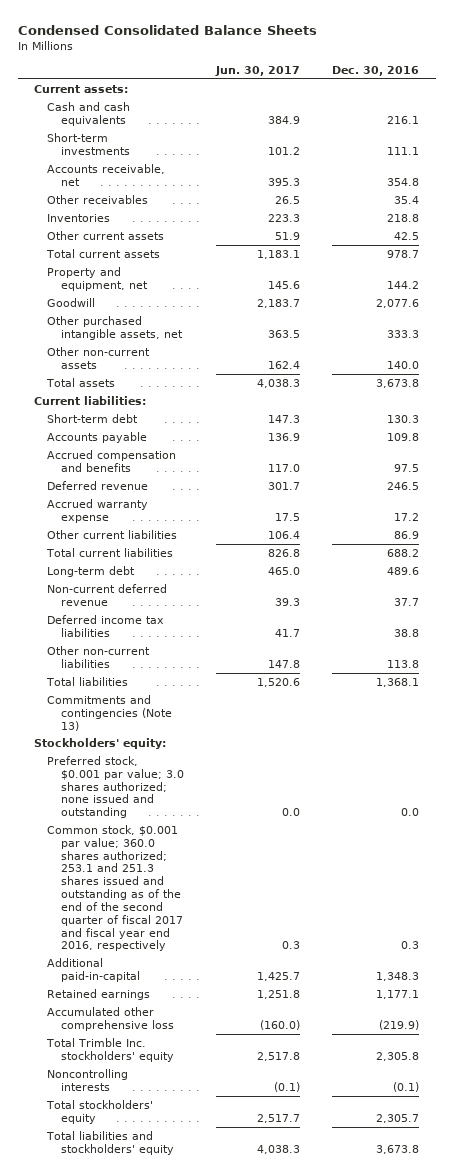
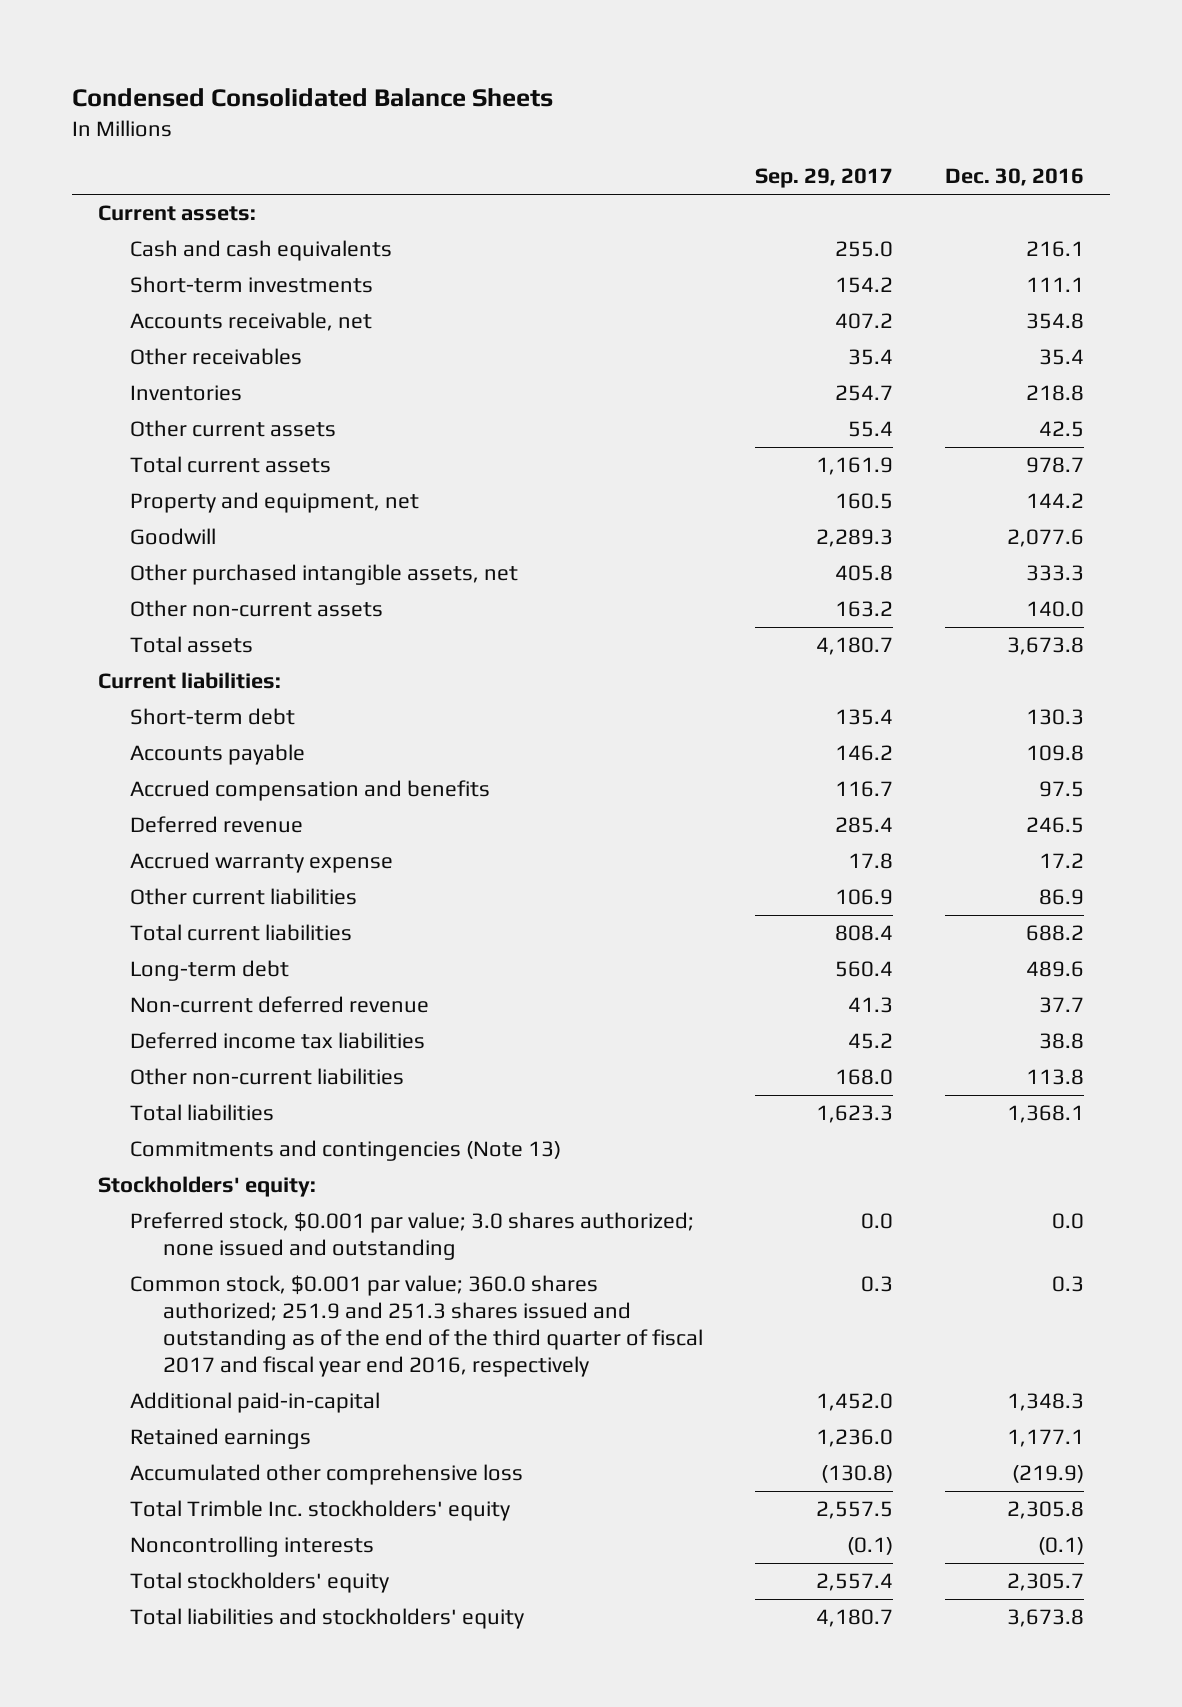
- | Jun. 30, 2017 | Dec. 30, 2016
+ | Sep. 29, 2017 | Dec. 30, 2016
- Common stock, $0.001 par value; 360.0 shares authorized; 253.1 and 251.3 shares issued and outstanding as of the end of the second quarter of fiscal 2017 and fiscal year end 2016, respectively | 0.3 | 0.3
+ Common stock, $0.001 par value; 360.0 shares authorized; 251.9 and 251.3 shares issued and outstanding as of the end of the third quarter of fiscal 2017 and fiscal year end 2016, respectively | 0.3 | 0.3

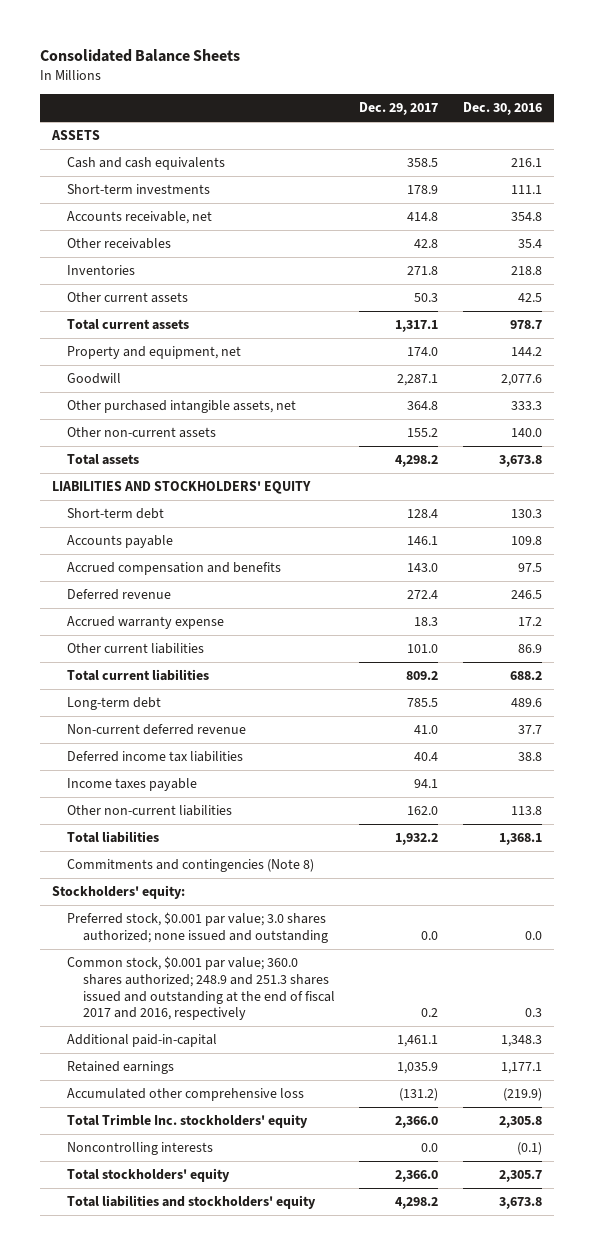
- Condensed Consolidated Balance Sheets
+ Consolidated Balance Sheets
- | Sep. 29, 2017 | Dec. 30, 2016
+ | Dec. 29, 2017 | Dec. 30, 2016
- Current assets:
+ ASSETS
- Current liabilities:
+ LIABILITIES AND STOCKHOLDERS' EQUITY
+ Income taxes payable | 94.1 |
- Commitments and contingencies (Note 13)
+ Commitments and contingencies (Note 8)
- Common stock, $0.001 par value; 360.0 shares authorized; 251.9 and 251.3 shares issued and outstanding as of the end of the third quarter of fiscal 2017 and fiscal year end 2016, respectively | 0.3 | 0.3
+ Common stock, $0.001 par value; 360.0 shares authorized; 248.9 and 251.3 shares issued and outstanding at the end of fiscal 2017 and 2016, respectively | 0.2 | 0.3

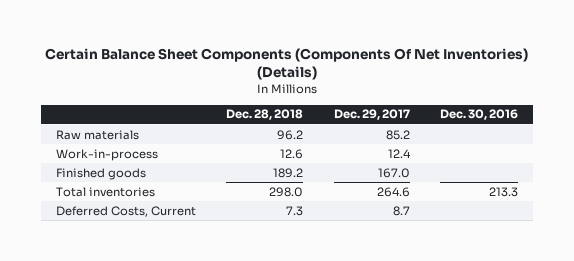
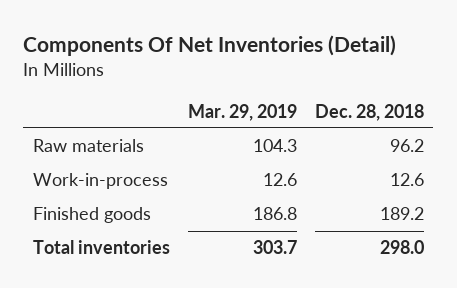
- Certain Balance Sheet Components (Components Of Net Inventories) (Details)
+ Components Of Net Inventories (Detail)
- | Dec. 28, 2018 | Dec. 29, 2017 | Dec. 30, 2016
+ | Mar. 29, 2019 | Dec. 28, 2018
- Deferred Costs, Current | 7.3 | 8.7 |

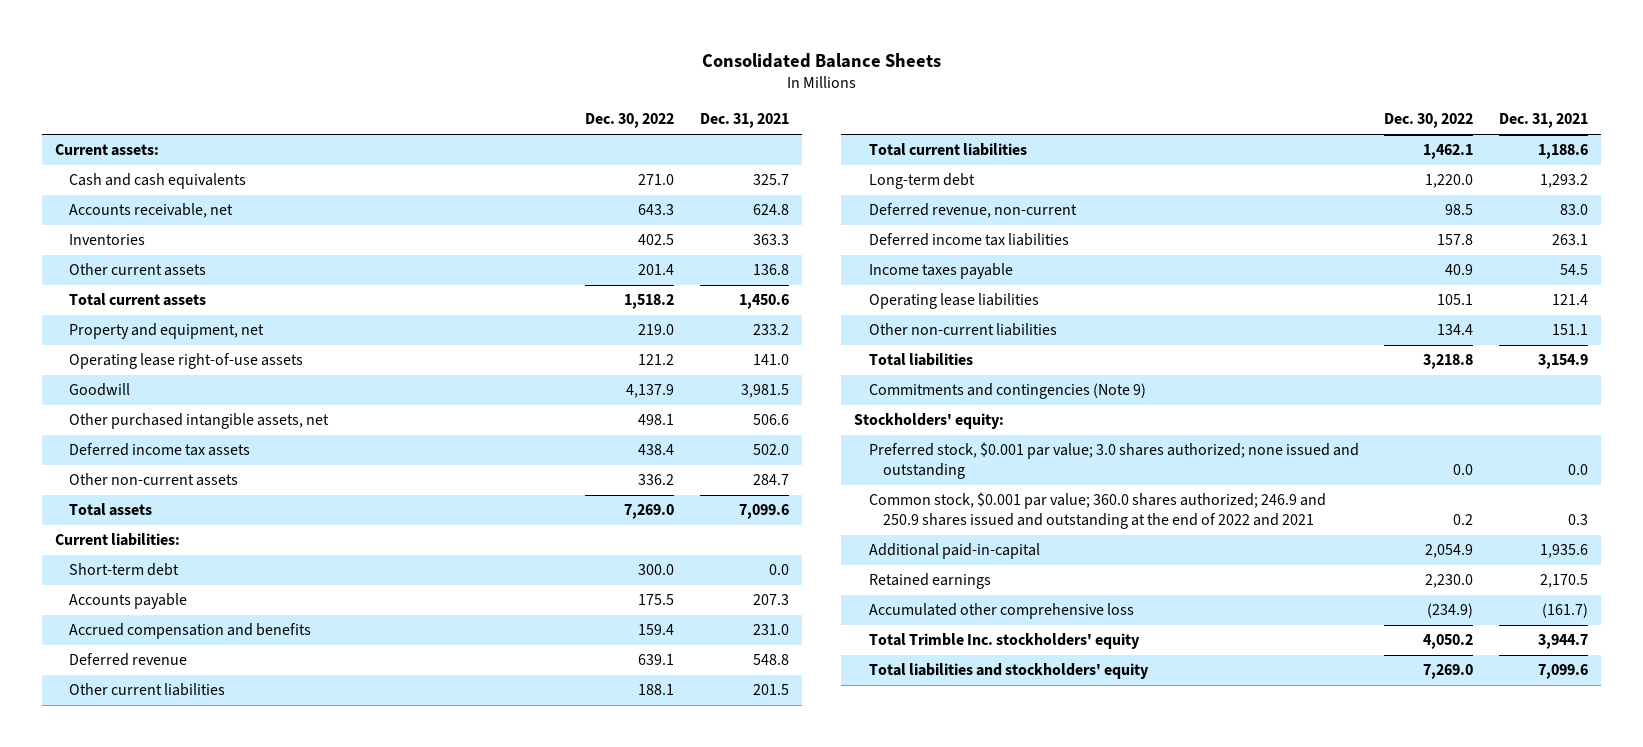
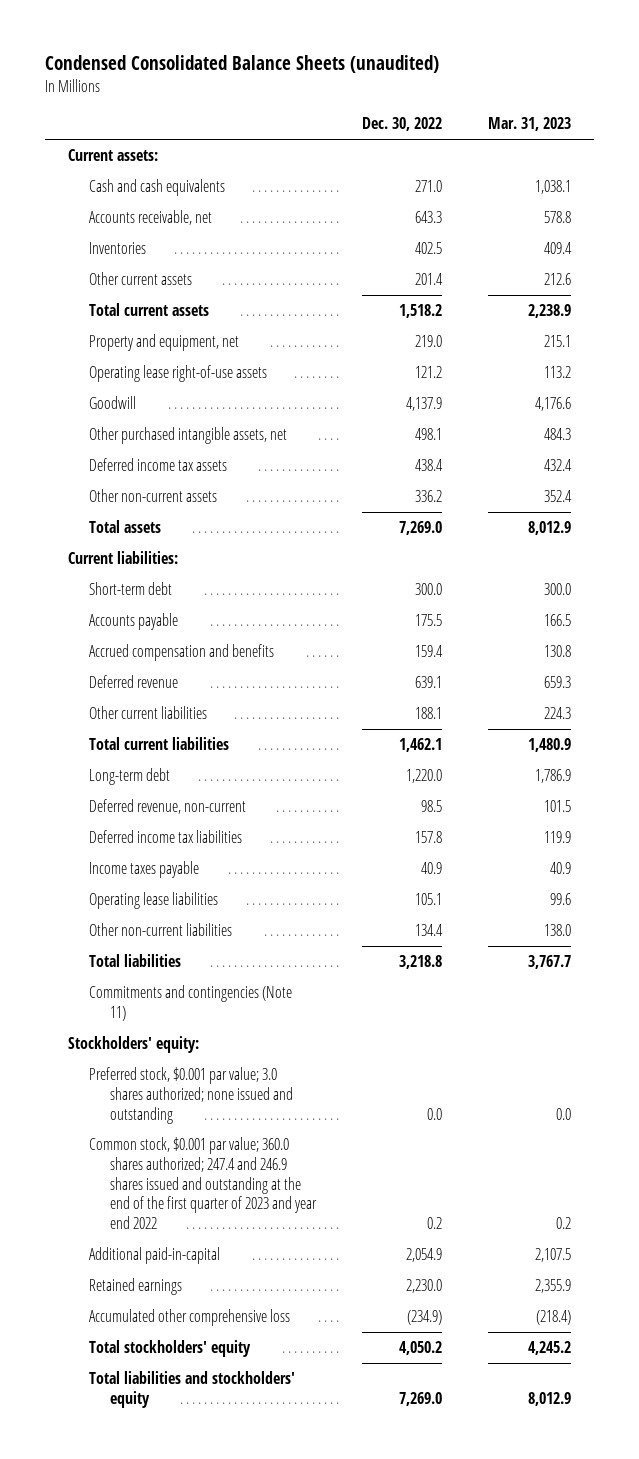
- Consolidated Balance Sheets
+ Condensed Consolidated Balance Sheets (unaudited)
- | Dec. 30, 2022 | Dec. 31, 2021
+ | Dec. 30, 2022 | Mar. 31, 2023
- Commitments and contingencies (Note 9)
+ Commitments and contingencies (Note 11)
- Common stock, $0.001 par value; 360.0 shares authorized; 246.9 and 250.9 shares issued and outstanding at the end of 2022 and 2021 | 0.2 | 0.3
+ Common stock, $0.001 par value; 360.0 shares authorized; 247.4 and 246.9 shares issued and outstanding at the end of the first quarter of 2023 and year end 2022 | 0.2 | 0.2
- Total Trimble Inc. stockholders' equity | 4,050.2 | 3,944.7
+ Total stockholders' equity | 4,050.2 | 4,245.2

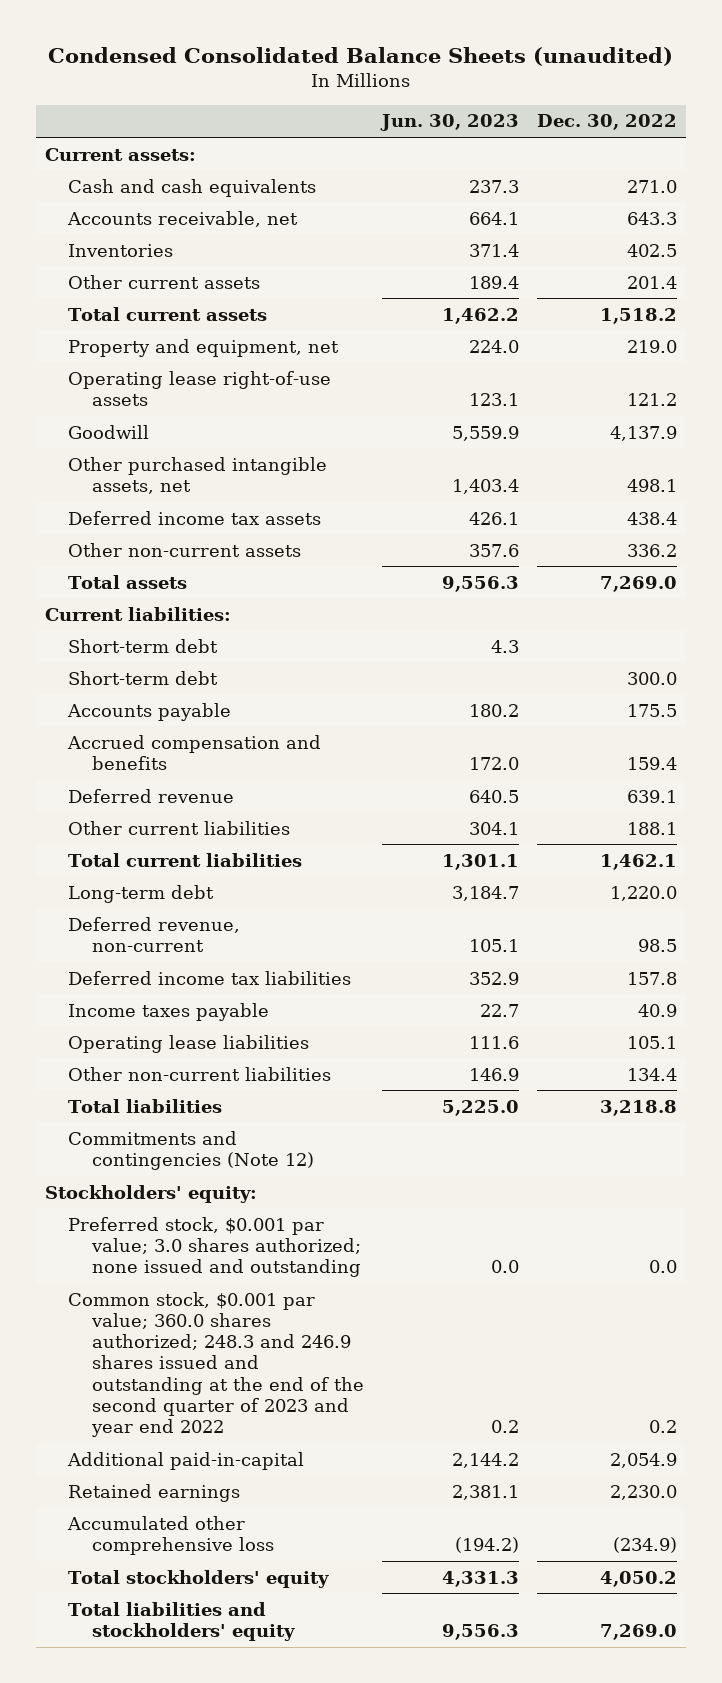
- | Dec. 30, 2022 | Mar. 31, 2023
+ | Jun. 30, 2023 | Dec. 30, 2022
+ Short-term debt | 4.3 |
- Commitments and contingencies (Note 11)
+ Commitments and contingencies (Note 12)
- Common stock, $0.001 par value; 360.0 shares authorized; 247.4 and 246.9 shares issued and outstanding at the end of the first quarter of 2023 and year end 2022 | 0.2 | 0.2
+ Common stock, $0.001 par value; 360.0 shares authorized; 248.3 and 246.9 shares issued and outstanding at the end of the second quarter of 2023 and year end 2022 | 0.2 | 0.2

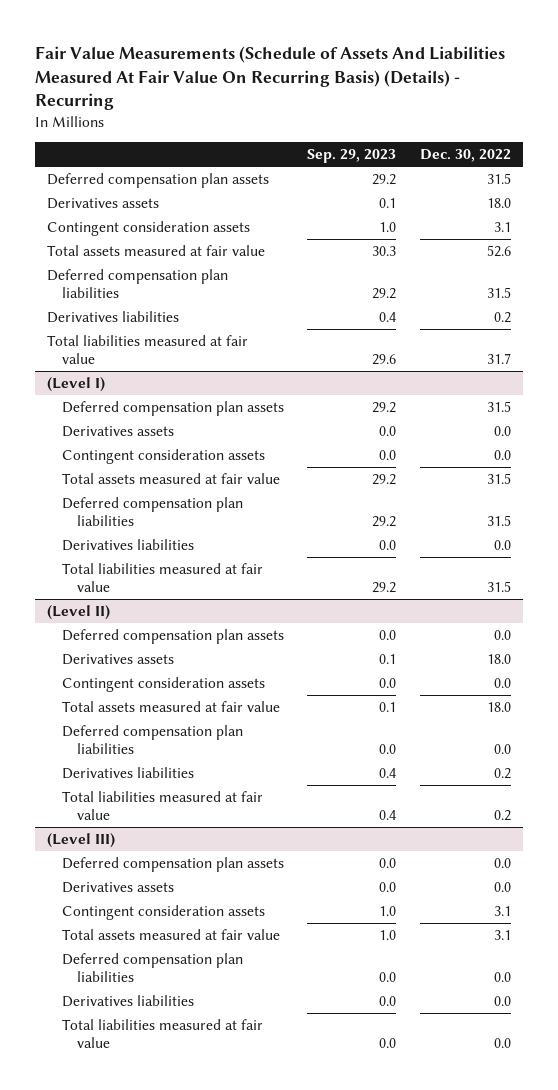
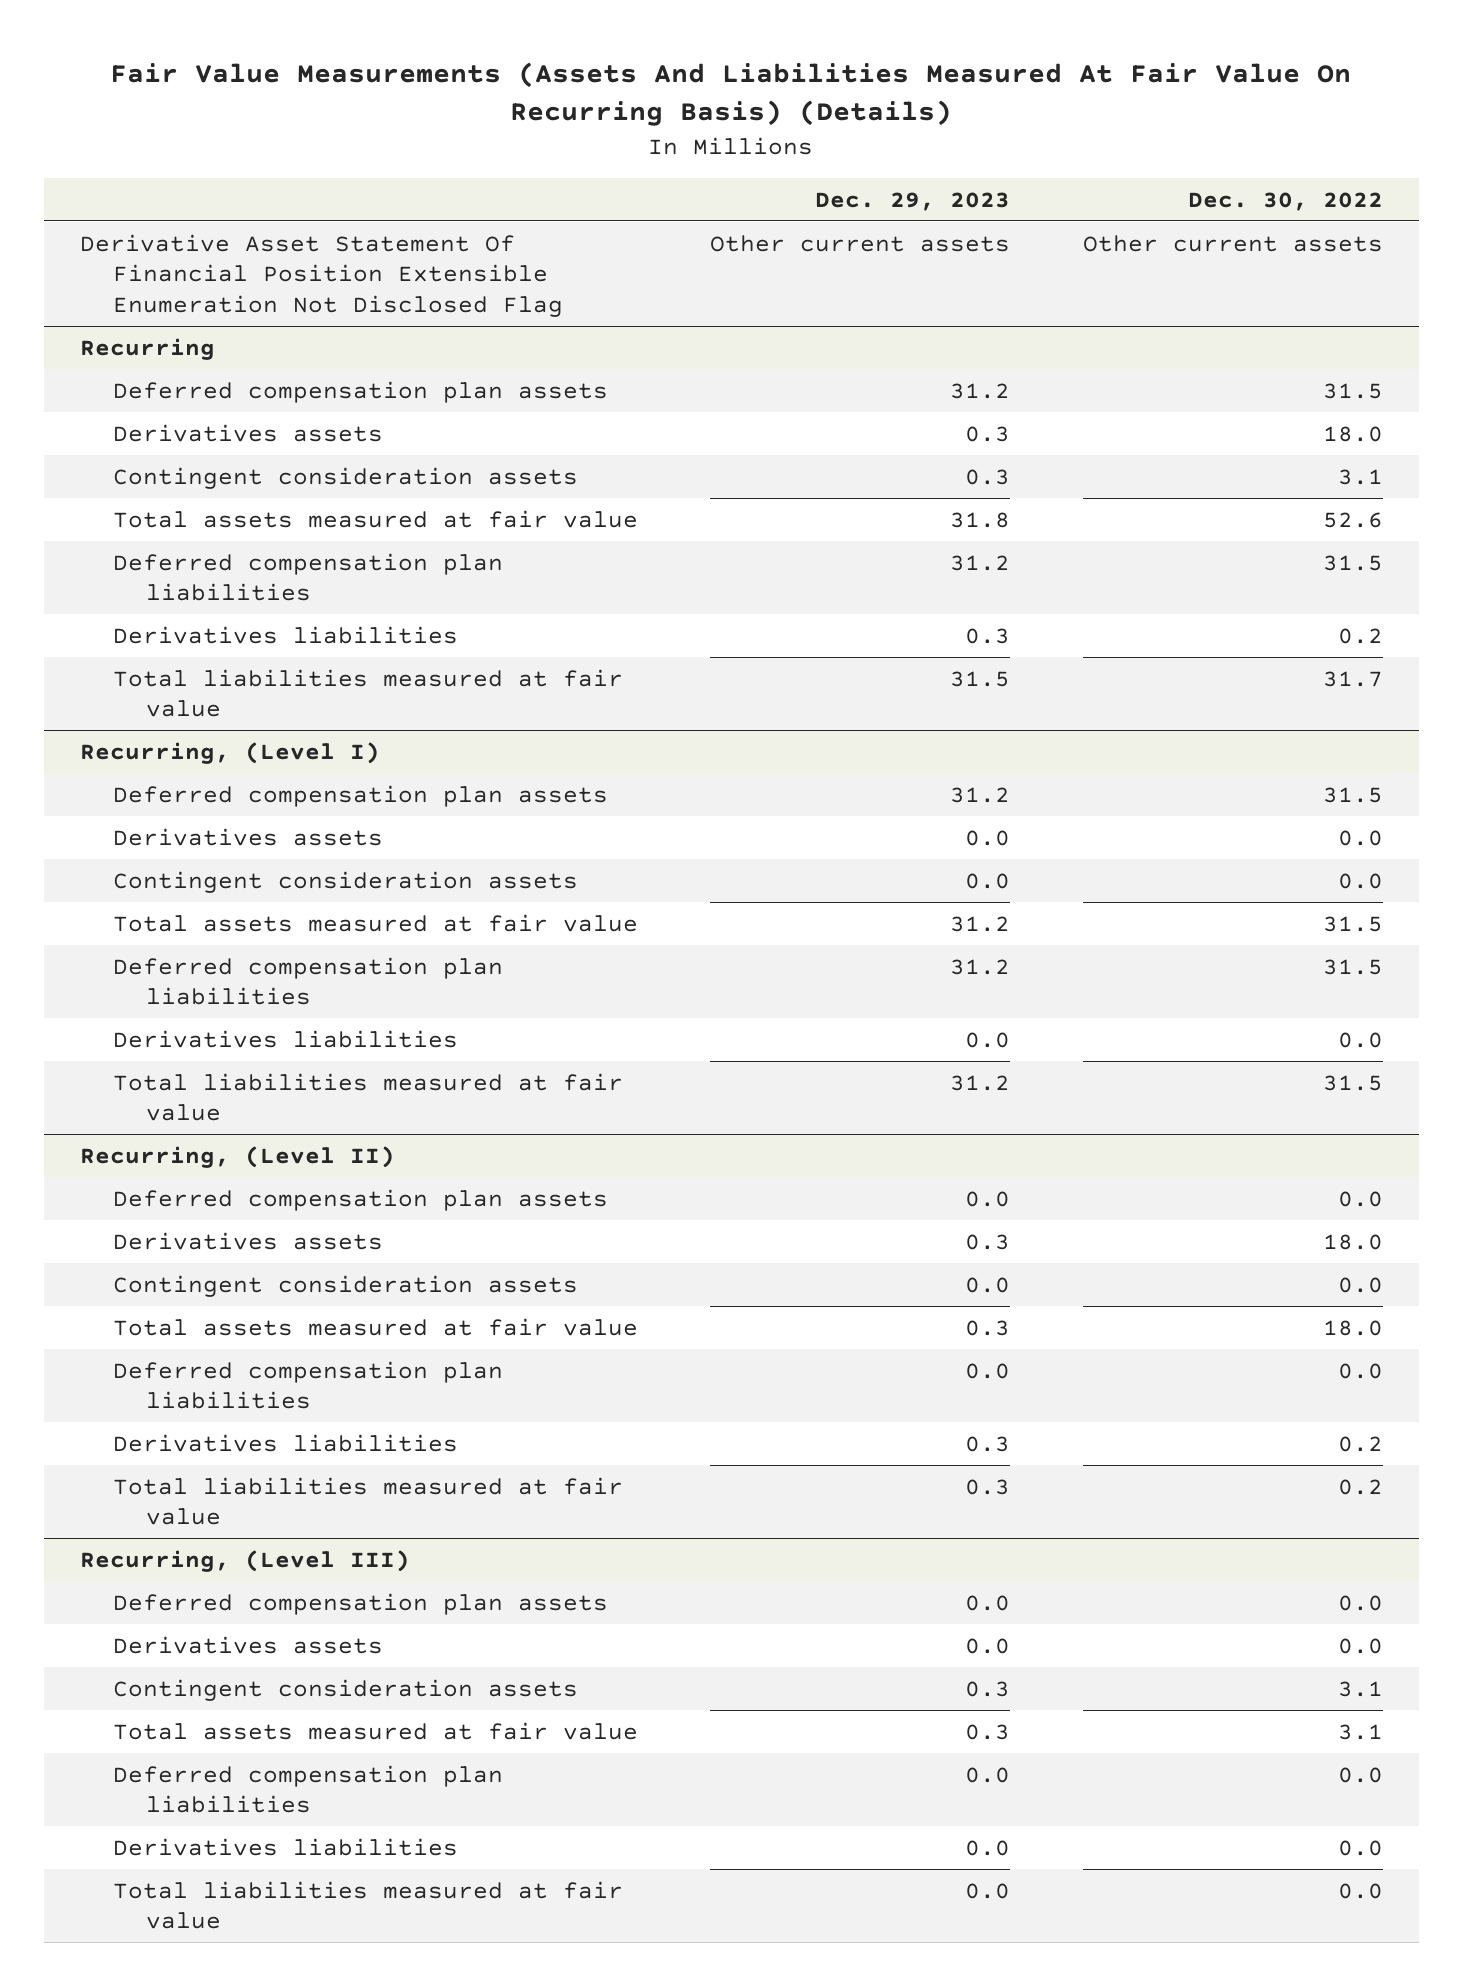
- Fair Value Measurements (Schedule of Assets And Liabilities Measured At Fair Value On Recurring Basis) (Details) - Recurring
+ Fair Value Measurements (Assets And Liabilities Measured At Fair Value On Recurring Basis) (Details)
- | Sep. 29, 2023 | Dec. 30, 2022
+ | Dec. 29, 2023 | Dec. 30, 2022
+ Derivative Asset Statement Of Financial Position Extensible Enumeration Not Disclosed Flag | Other current assets | Other current assets
+ Recurring
- (Level I)
+ Recurring, (Level I)
- (Level II)
+ Recurring, (Level II)
- (Level III)
+ Recurring, (Level III)

